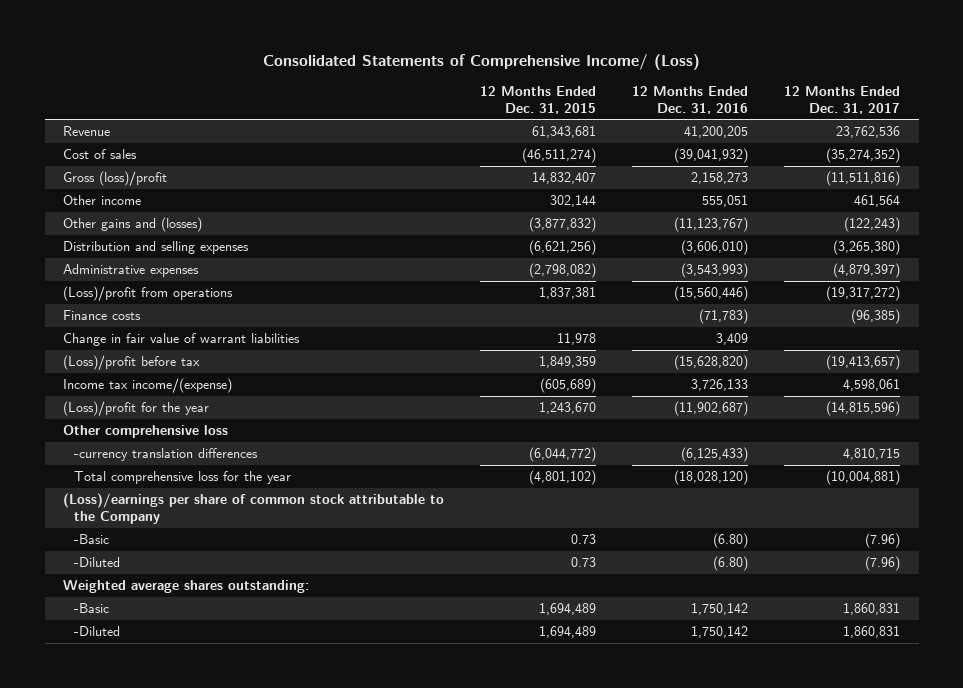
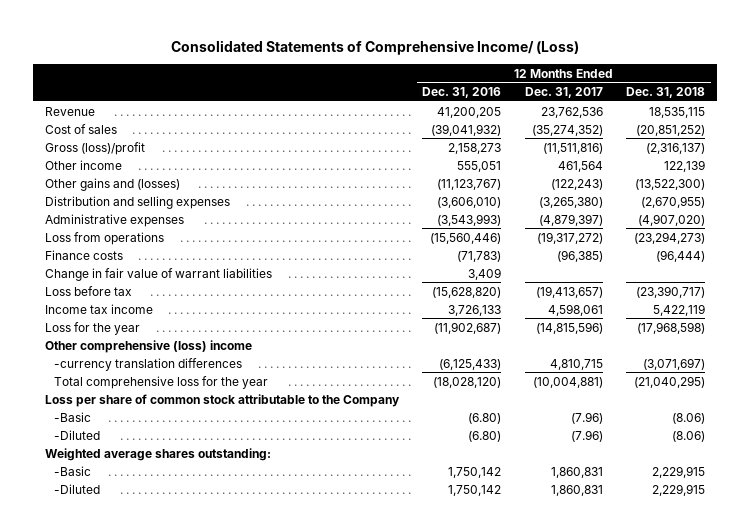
- | 12 Months Ended Dec. 31, 2015 | 12 Months Ended Dec. 31, 2016 | 12 Months Ended Dec. 31, 2017
+ | 12 Months Ended Dec. 31, 2016 | 12 Months Ended Dec. 31, 2017 | 12 Months Ended Dec. 31, 2018
- (Loss)/profit from operations | 1,837,381 | (15,560,446) | (19,317,272)
+ Loss from operations | (15,560,446) | (19,317,272) | (23,294,273)
- (Loss)/profit before tax | 1,849,359 | (15,628,820) | (19,413,657)
- Income tax income/(expense) | (605,689) | 3,726,133 | 4,598,061
- (Loss)/profit for the year | 1,243,670 | (11,902,687) | (14,815,596)
- Other comprehensive loss
+ Loss before tax | (15,628,820) | (19,413,657) | (23,390,717)
+ Income tax income | 3,726,133 | 4,598,061 | 5,422,119
+ Loss for the year | (11,902,687) | (14,815,596) | (17,968,598)
+ Other comprehensive (loss) income
- (Loss)/earnings per share of common stock attributable to the Company
+ Loss per share of common stock attributable to the Company

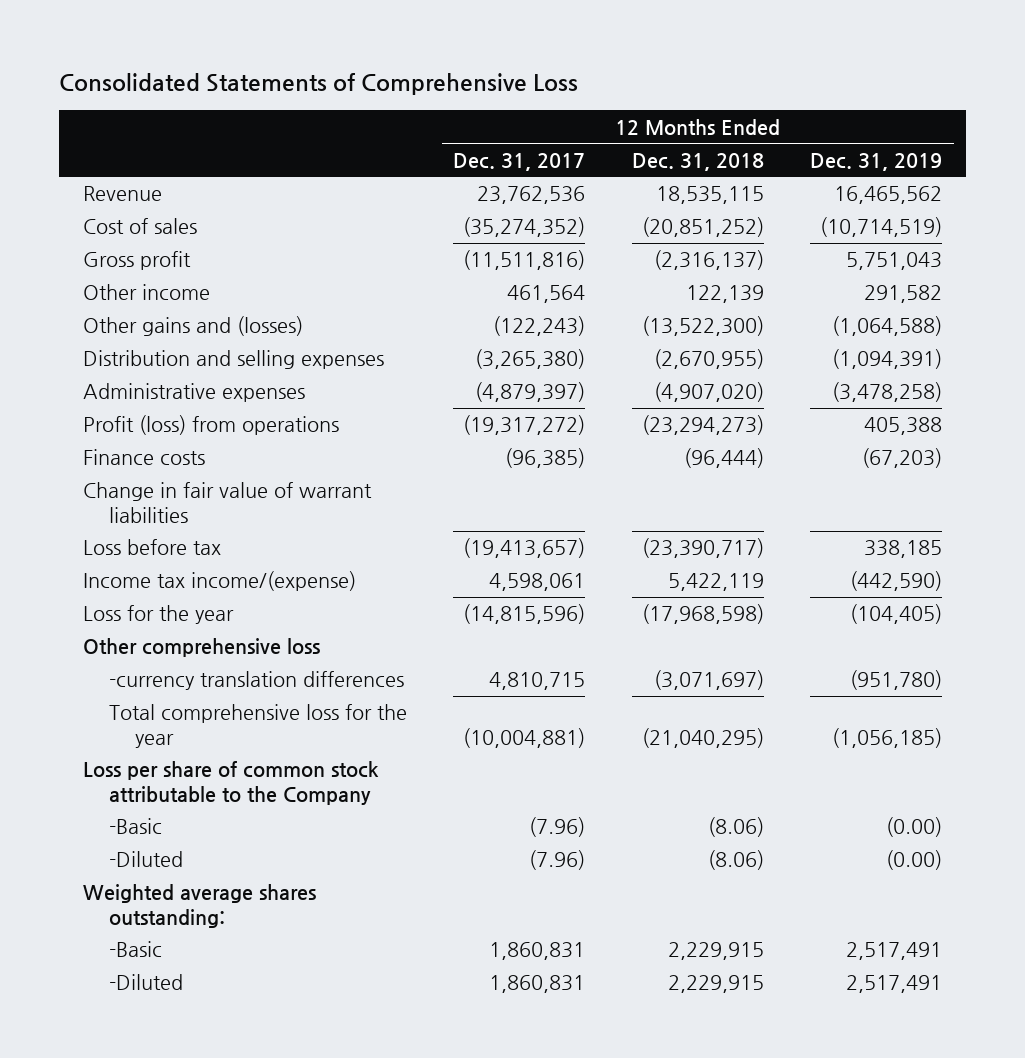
- Consolidated Statements of Comprehensive Income/ (Loss)
+ Consolidated Statements of Comprehensive Loss
- | 12 Months Ended Dec. 31, 2016 | 12 Months Ended Dec. 31, 2017 | 12 Months Ended Dec. 31, 2018
+ | 12 Months Ended Dec. 31, 2017 | 12 Months Ended Dec. 31, 2018 | 12 Months Ended Dec. 31, 2019
- Gross (loss)/profit | 2,158,273 | (11,511,816) | (2,316,137)
+ Gross profit | (11,511,816) | (2,316,137) | 5,751,043
- Loss from operations | (15,560,446) | (19,317,272) | (23,294,273)
+ Profit (loss) from operations | (19,317,272) | (23,294,273) | 405,388
- Income tax income | 3,726,133 | 4,598,061 | 5,422,119
+ Income tax income/(expense) | 4,598,061 | 5,422,119 | (442,590)
- Other comprehensive (loss) income
+ Other comprehensive loss

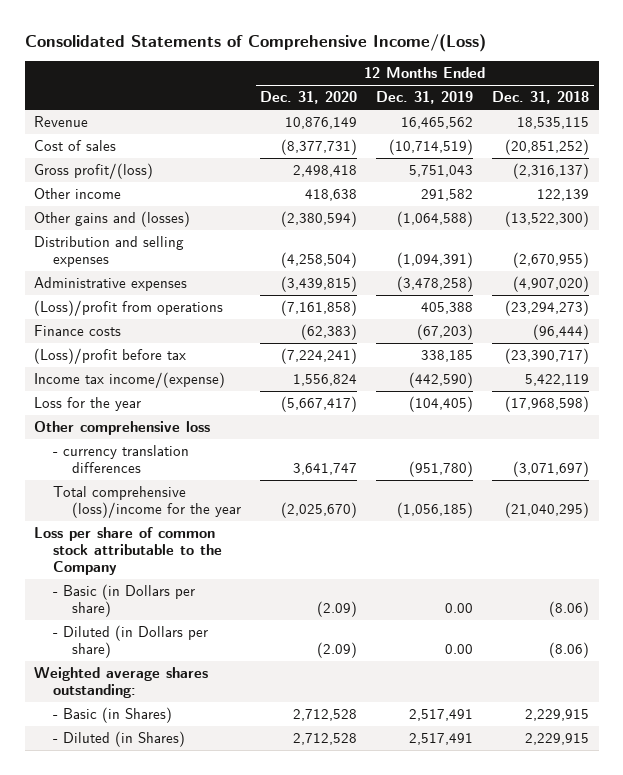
- Consolidated Statements of Comprehensive Loss
+ Consolidated Statements of Comprehensive Income/(Loss)
- | 12 Months Ended Dec. 31, 2017 | 12 Months Ended Dec. 31, 2018 | 12 Months Ended Dec. 31, 2019
+ | 12 Months Ended Dec. 31, 2020 | 12 Months Ended Dec. 31, 2019 | 12 Months Ended Dec. 31, 2018
- Gross profit | (11,511,816) | (2,316,137) | 5,751,043
+ Gross profit/(loss) | 2,498,418 | 5,751,043 | (2,316,137)
- Profit (loss) from operations | (19,317,272) | (23,294,273) | 405,388
+ (Loss)/profit from operations | (7,161,858) | 405,388 | (23,294,273)
- Change in fair value of warrant liabilities
- Loss before tax | (19,413,657) | (23,390,717) | 338,185
+ (Loss)/profit before tax | (7,224,241) | 338,185 | (23,390,717)
- -currency translation differences | 4,810,715 | (3,071,697) | (951,780)
- Total comprehensive loss for the year | (10,004,881) | (21,040,295) | (1,056,185)
+ - currency translation differences | 3,641,747 | (951,780) | (3,071,697)
+ Total comprehensive (loss)/income for the year | (2,025,670) | (1,056,185) | (21,040,295)
- -Basic | (7.96) | (8.06) | (0.00)
- -Diluted | (7.96) | (8.06) | (0.00)
+ - Basic (in Dollars per share) | (2.09) | 0.00 | (8.06)
+ - Diluted (in Dollars per share) | (2.09) | 0.00 | (8.06)
- -Basic | 1,860,831 | 2,229,915 | 2,517,491
- -Diluted | 1,860,831 | 2,229,915 | 2,517,491
+ - Basic (in Shares) | 2,712,528 | 2,517,491 | 2,229,915
+ - Diluted (in Shares) | 2,712,528 | 2,517,491 | 2,229,915

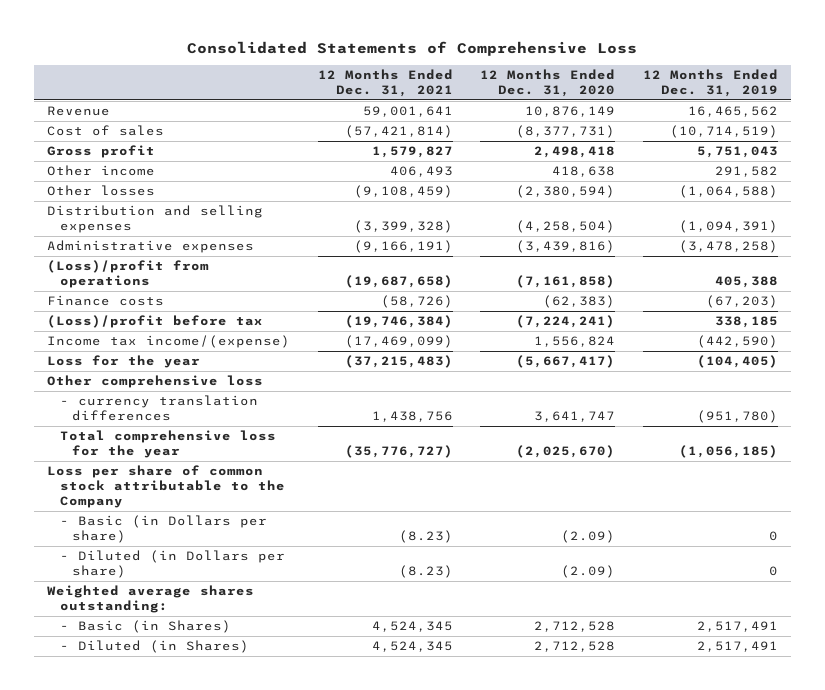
- Consolidated Statements of Comprehensive Income/(Loss)
+ Consolidated Statements of Comprehensive Loss
- | 12 Months Ended Dec. 31, 2020 | 12 Months Ended Dec. 31, 2019 | 12 Months Ended Dec. 31, 2018
+ | 12 Months Ended Dec. 31, 2021 | 12 Months Ended Dec. 31, 2020 | 12 Months Ended Dec. 31, 2019
- Gross profit/(loss) | 2,498,418 | 5,751,043 | (2,316,137)
+ Gross profit | 1,579,827 | 2,498,418 | 5,751,043
- Other gains and (losses) | (2,380,594) | (1,064,588) | (13,522,300)
+ Other losses | (9,108,459) | (2,380,594) | (1,064,588)
- Administrative expenses | (3,439,815) | (3,478,258) | (4,907,020)
+ Administrative expenses | (9,166,191) | (3,439,816) | (3,478,258)
- Total comprehensive (loss)/income for the year | (2,025,670) | (1,056,185) | (21,040,295)
+ Total comprehensive loss for the year | (35,776,727) | (2,025,670) | (1,056,185)
- - Basic (in Dollars per share) | (2.09) | 0.00 | (8.06)
- - Diluted (in Dollars per share) | (2.09) | 0.00 | (8.06)
+ - Basic (in Dollars per share) | (8.23) | (2.09) | 0
+ - Diluted (in Dollars per share) | (8.23) | (2.09) | 0

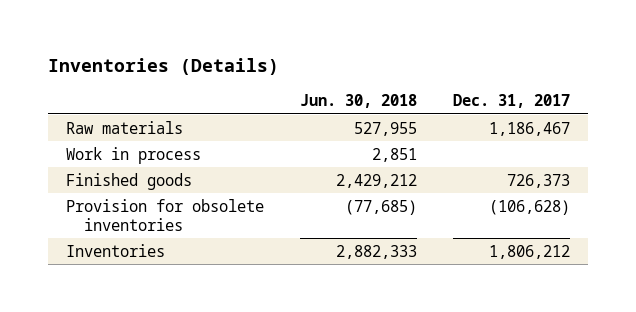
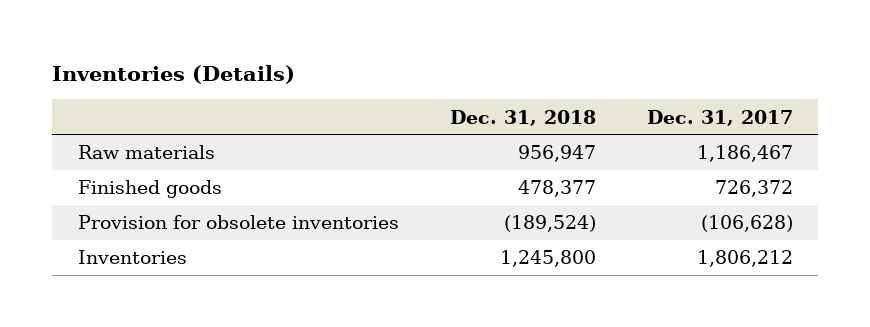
- | Jun. 30, 2018 | Dec. 31, 2017
+ | Dec. 31, 2018 | Dec. 31, 2017
- Work in process | 2,851 |
- Finished goods | 2,429,212 | 726,373
+ Finished goods | 478,377 | 726,372

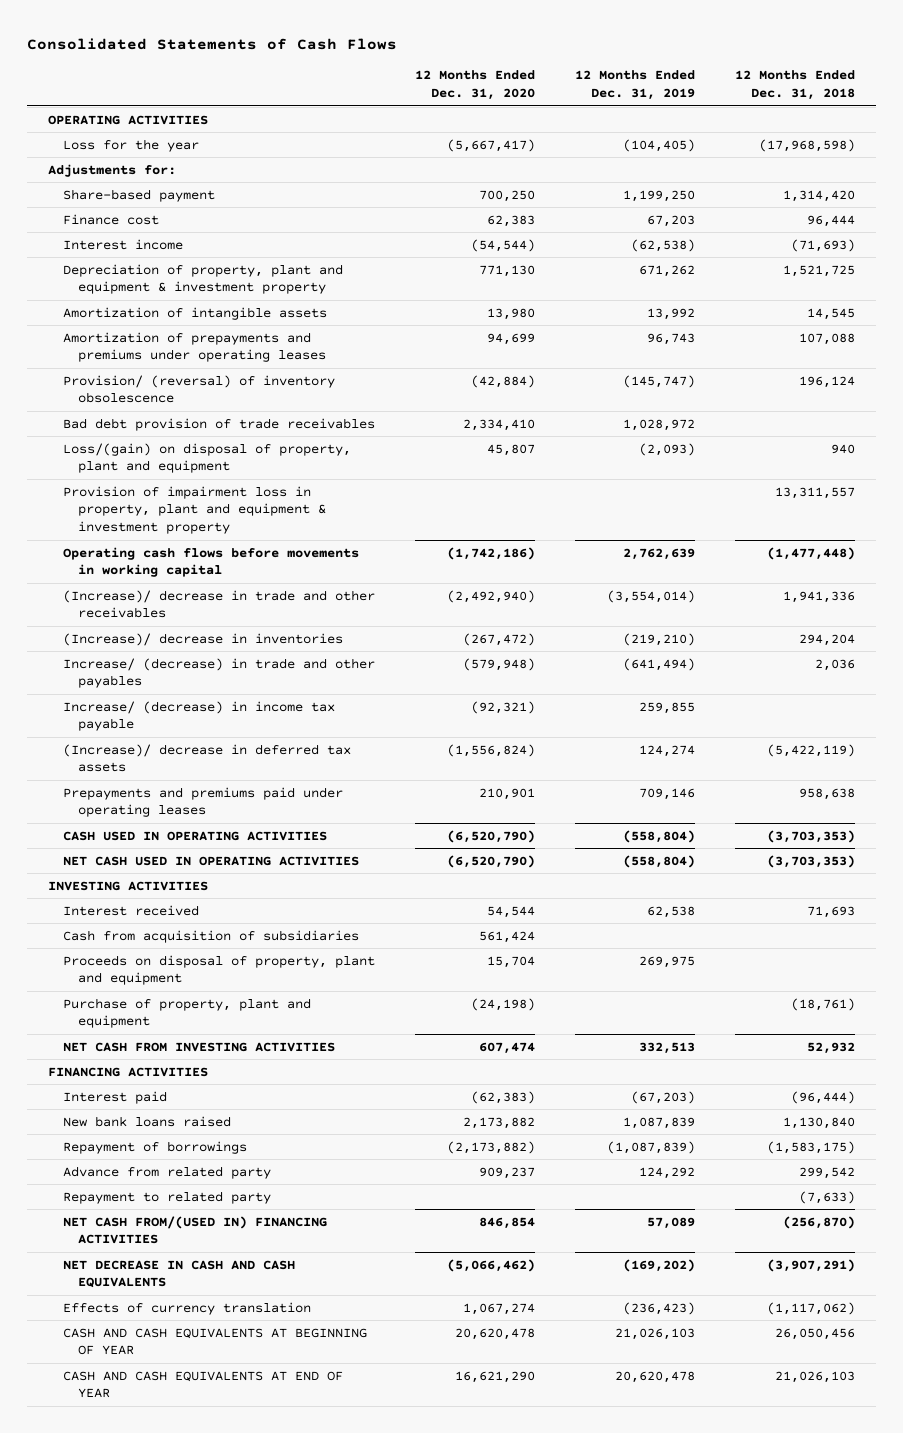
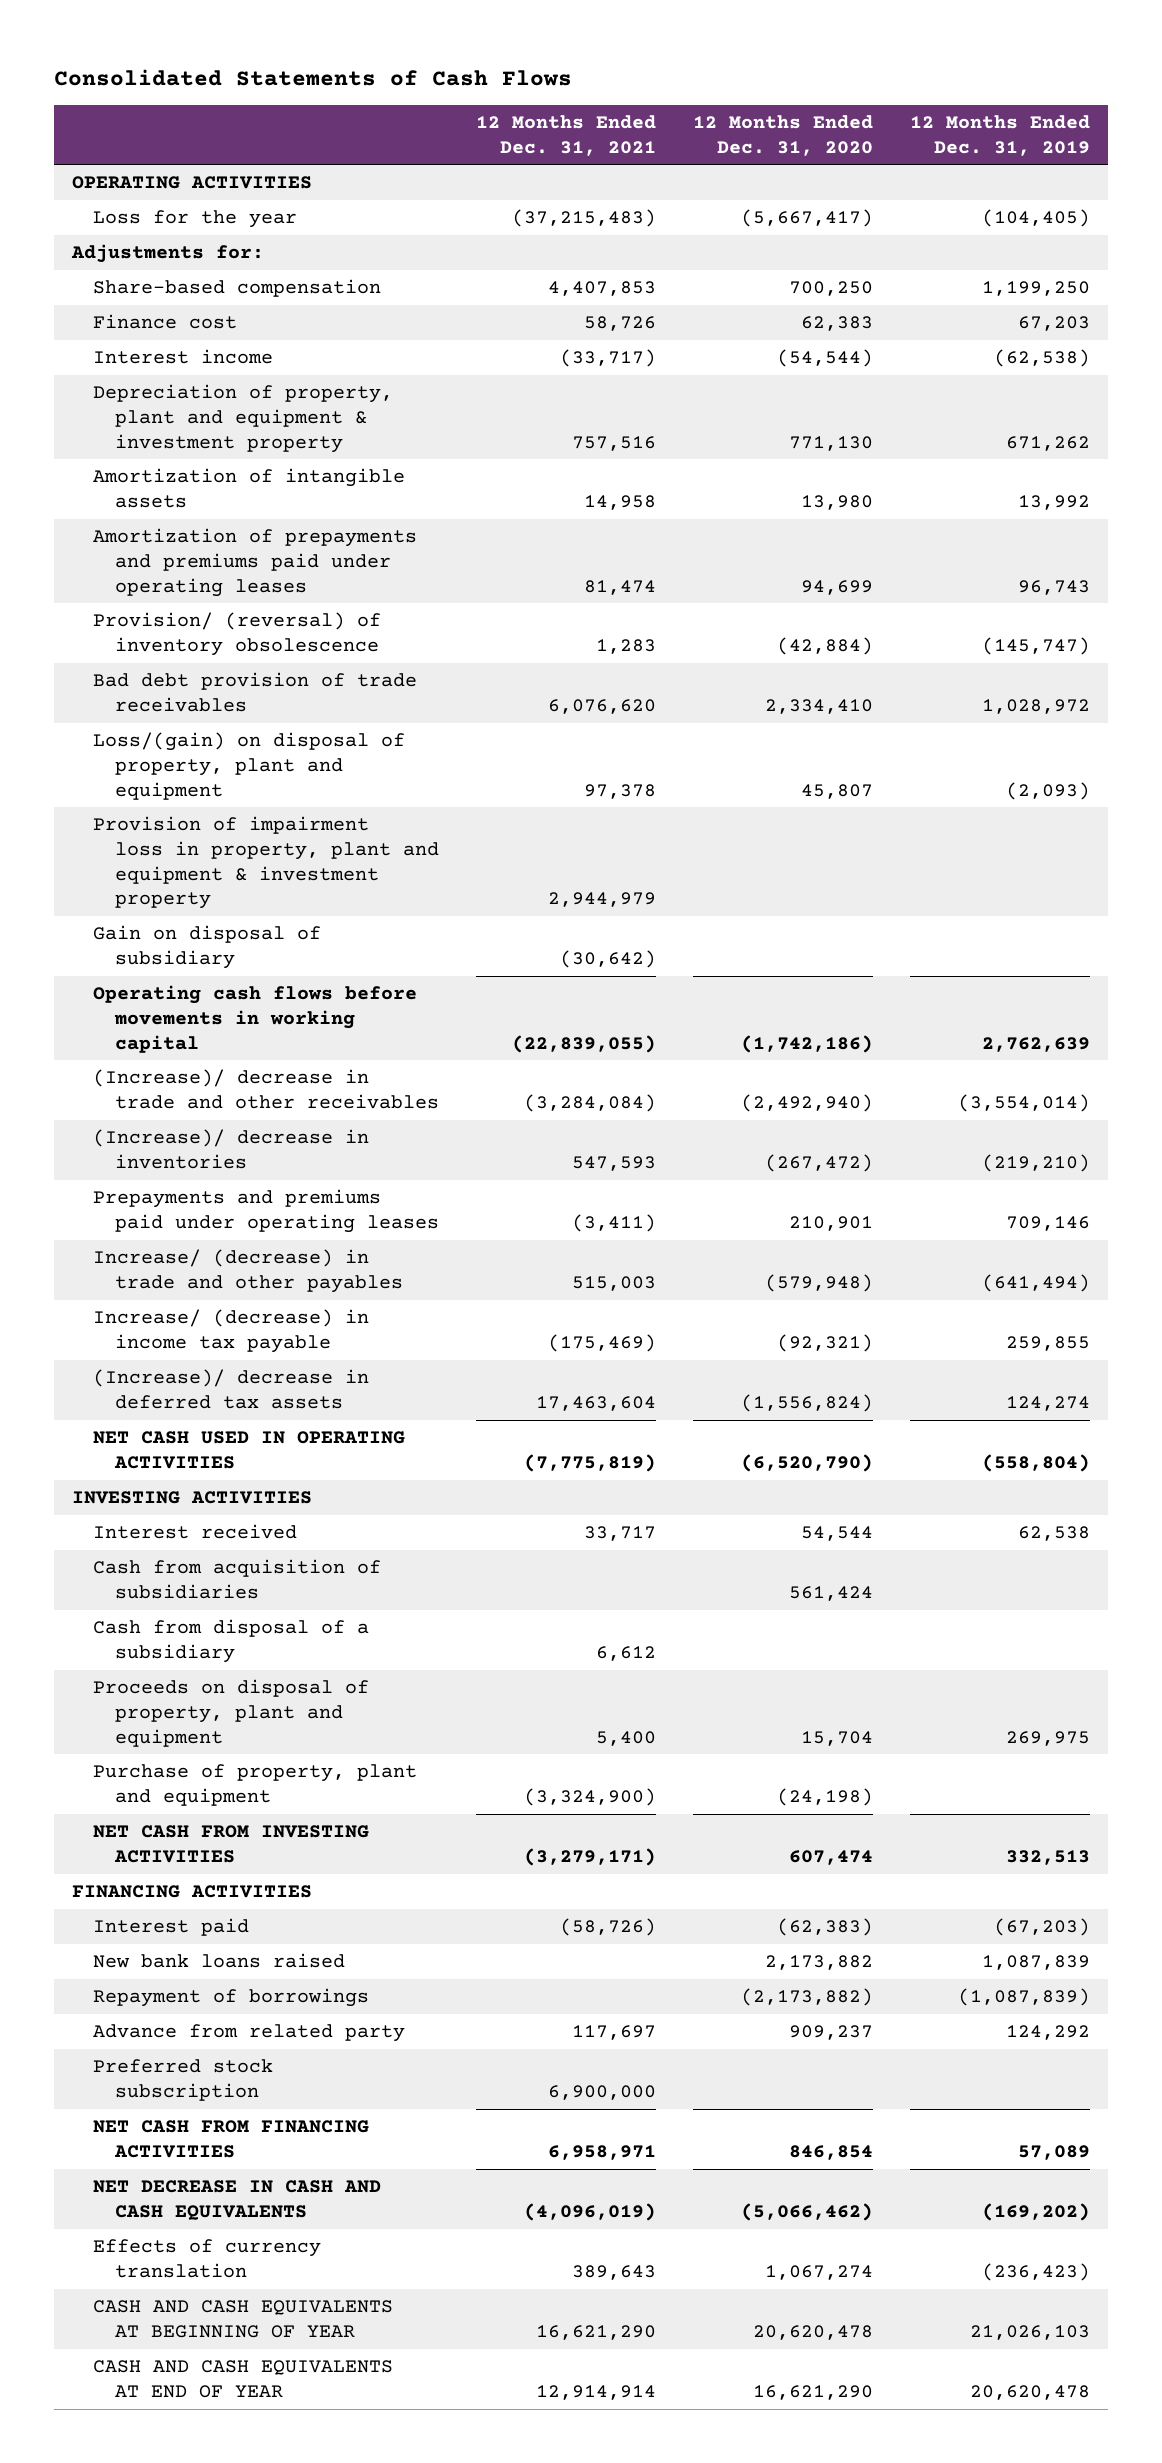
- | 12 Months Ended Dec. 31, 2020 | 12 Months Ended Dec. 31, 2019 | 12 Months Ended Dec. 31, 2018
+ | 12 Months Ended Dec. 31, 2021 | 12 Months Ended Dec. 31, 2020 | 12 Months Ended Dec. 31, 2019
- Share-based payment | 700,250 | 1,199,250 | 1,314,420
+ Share-based compensation | 4,407,853 | 700,250 | 1,199,250
- Amortization of prepayments and premiums under operating leases | 94,699 | 96,743 | 107,088
+ Amortization of prepayments and premiums paid under operating leases | 81,474 | 94,699 | 96,743
+ Gain on disposal of subsidiary | (30,642) | |
moved up: Prepayments and premiums paid under operating leases | (3,411) | 210,901 | 709,146
- CASH USED IN OPERATING ACTIVITIES | (6,520,790) | (558,804) | (3,703,353)
+ Cash from disposal of a subsidiary | 6,612 | |
- Repayment to related party | | | (7,633)
- NET CASH FROM/(USED IN) FINANCING ACTIVITIES | 846,854 | 57,089 | (256,870)
+ Preferred stock subscription | 6,900,000 | |
+ NET CASH FROM FINANCING ACTIVITIES | 6,958,971 | 846,854 | 57,089

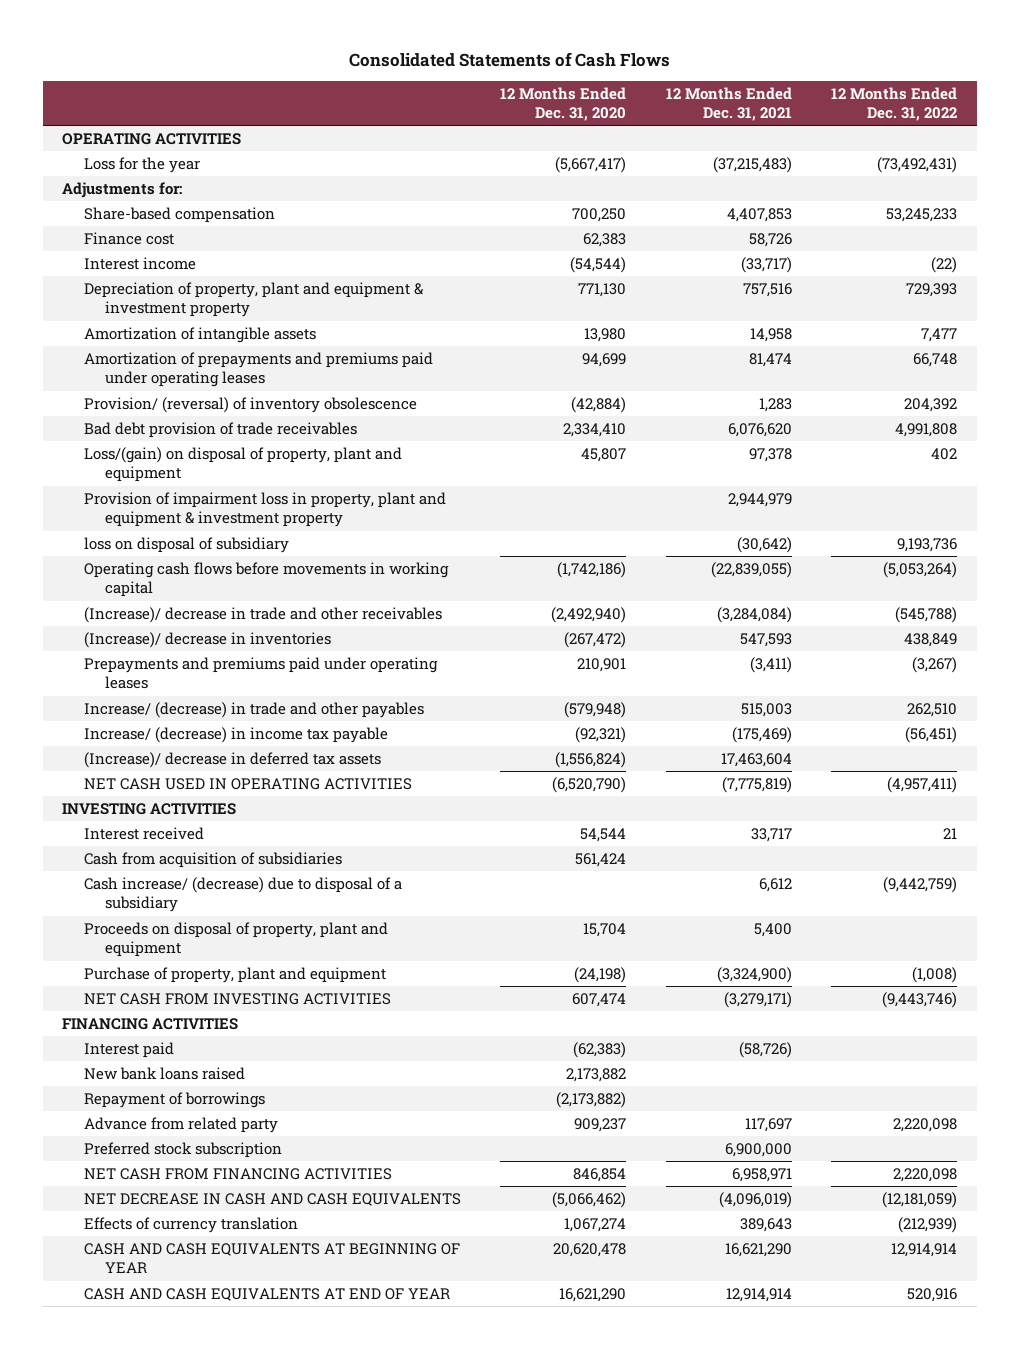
- | 12 Months Ended Dec. 31, 2021 | 12 Months Ended Dec. 31, 2020 | 12 Months Ended Dec. 31, 2019
+ | 12 Months Ended Dec. 31, 2020 | 12 Months Ended Dec. 31, 2021 | 12 Months Ended Dec. 31, 2022
- Gain on disposal of subsidiary | (30,642) | |
+ loss on disposal of subsidiary | | (30,642) | 9,193,736
- Cash from disposal of a subsidiary | 6,612 | |
+ Cash increase/ (decrease) due to disposal of a subsidiary | | 6,612 | (9,442,759)

